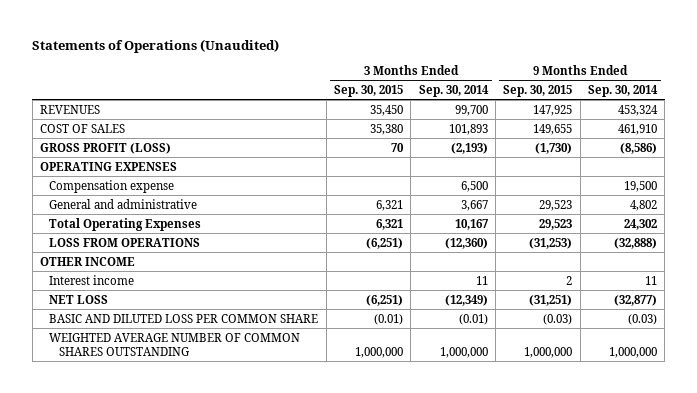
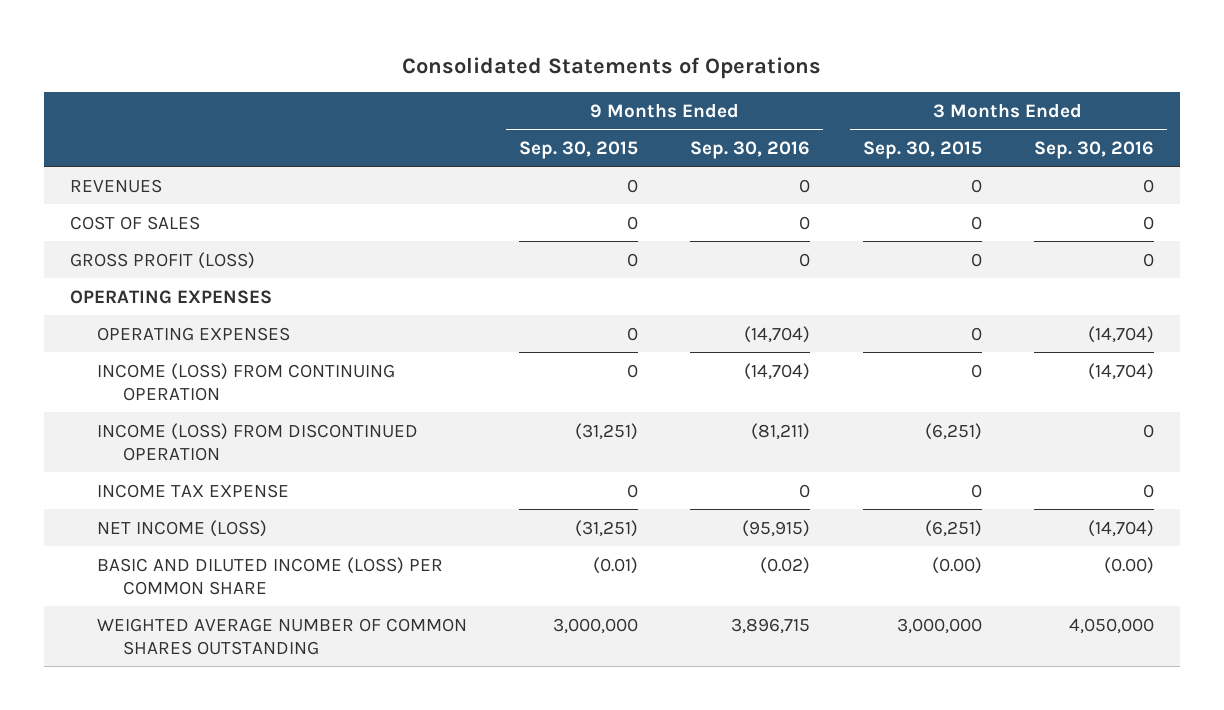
- Statements of Operations (Unaudited)
+ Consolidated Statements of Operations
- | 3 Months Ended Sep. 30, 2015 | 3 Months Ended Sep. 30, 2014 | 9 Months Ended Sep. 30, 2015 | 9 Months Ended Sep. 30, 2014
+ | 9 Months Ended Sep. 30, 2015 | 9 Months Ended Sep. 30, 2016 | 3 Months Ended Sep. 30, 2015 | 3 Months Ended Sep. 30, 2016
- REVENUES | 35,450 | 99,700 | 147,925 | 453,324
- COST OF SALES | 35,380 | 101,893 | 149,655 | 461,910
- GROSS PROFIT (LOSS) | 70 | (2,193) | (1,730) | (8,586)
+ REVENUES | 0 | 0 | 0 | 0
+ COST OF SALES | 0 | 0 | 0 | 0
+ GROSS PROFIT (LOSS) | 0 | 0 | 0 | 0
- Compensation expense | | 6,500 | | 19,500
- General and administrative | 6,321 | 3,667 | 29,523 | 4,802
- Total Operating Expenses | 6,321 | 10,167 | 29,523 | 24,302
- LOSS FROM OPERATIONS | (6,251) | (12,360) | (31,253) | (32,888)
- OTHER INCOME
- Interest income | | 11 | 2 | 11
- NET LOSS | (6,251) | (12,349) | (31,251) | (32,877)
- BASIC AND DILUTED LOSS PER COMMON SHARE | (0.01) | (0.01) | (0.03) | (0.03)
- WEIGHTED AVERAGE NUMBER OF COMMON SHARES OUTSTANDING | 1,000,000 | 1,000,000 | 1,000,000 | 1,000,000
+ OPERATING EXPENSES | 0 | (14,704) | 0 | (14,704)
+ INCOME (LOSS) FROM CONTINUING OPERATION | 0 | (14,704) | 0 | (14,704)
+ INCOME (LOSS) FROM DISCONTINUED OPERATION | (31,251) | (81,211) | (6,251) | 0
+ INCOME TAX EXPENSE | 0 | 0 | 0 | 0
+ NET INCOME (LOSS) | (31,251) | (95,915) | (6,251) | (14,704)
+ BASIC AND DILUTED INCOME (LOSS) PER COMMON SHARE | (0.01) | (0.02) | (0.00) | (0.00)
+ WEIGHTED AVERAGE NUMBER OF COMMON SHARES OUTSTANDING | 3,000,000 | 3,896,715 | 3,000,000 | 4,050,000

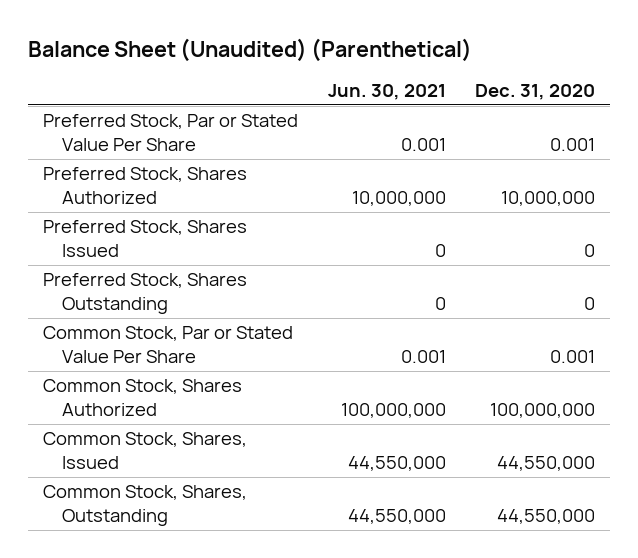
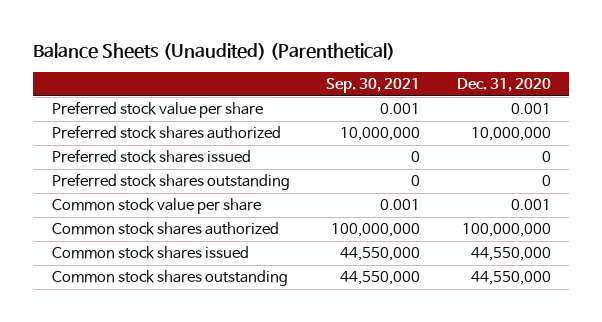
- Balance Sheet (Unaudited) (Parenthetical)
+ Balance Sheets (Unaudited) (Parenthetical)
- | Jun. 30, 2021 | Dec. 31, 2020
+ | Sep. 30, 2021 | Dec. 31, 2020
- Preferred Stock, Par or Stated Value Per Share | 0.001 | 0.001
- Preferred Stock, Shares Authorized | 10,000,000 | 10,000,000
- Preferred Stock, Shares Issued | 0 | 0
- Preferred Stock, Shares Outstanding | 0 | 0
- Common Stock, Par or Stated Value Per Share | 0.001 | 0.001
- Common Stock, Shares Authorized | 100,000,000 | 100,000,000
- Common Stock, Shares, Issued | 44,550,000 | 44,550,000
- Common Stock, Shares, Outstanding | 44,550,000 | 44,550,000
+ Preferred stock value per share | 0.001 | 0.001
+ Preferred stock shares authorized | 10,000,000 | 10,000,000
+ Preferred stock shares issued | 0 | 0
+ Preferred stock shares outstanding | 0 | 0
+ Common stock value per share | 0.001 | 0.001
+ Common stock shares authorized | 100,000,000 | 100,000,000
+ Common stock shares issued | 44,550,000 | 44,550,000
+ Common stock shares outstanding | 44,550,000 | 44,550,000

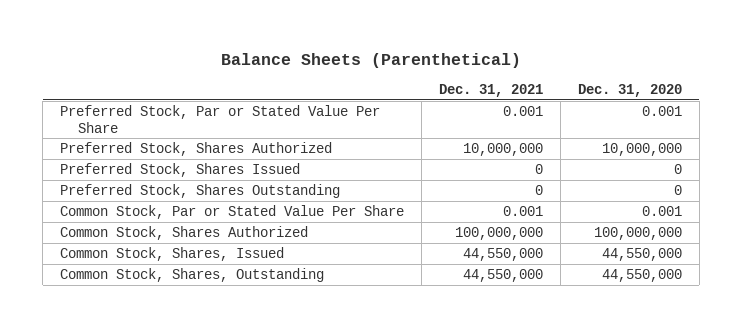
- Balance Sheets (Unaudited) (Parenthetical)
+ Balance Sheets (Parenthetical)
- | Sep. 30, 2021 | Dec. 31, 2020
+ | Dec. 31, 2021 | Dec. 31, 2020
- Preferred stock value per share | 0.001 | 0.001
- Preferred stock shares authorized | 10,000,000 | 10,000,000
- Preferred stock shares issued | 0 | 0
- Preferred stock shares outstanding | 0 | 0
- Common stock value per share | 0.001 | 0.001
- Common stock shares authorized | 100,000,000 | 100,000,000
- Common stock shares issued | 44,550,000 | 44,550,000
- Common stock shares outstanding | 44,550,000 | 44,550,000
+ Preferred Stock, Par or Stated Value Per Share | 0.001 | 0.001
+ Preferred Stock, Shares Authorized | 10,000,000 | 10,000,000
+ Preferred Stock, Shares Issued | 0 | 0
+ Preferred Stock, Shares Outstanding | 0 | 0
+ Common Stock, Par or Stated Value Per Share | 0.001 | 0.001
+ Common Stock, Shares Authorized | 100,000,000 | 100,000,000
+ Common Stock, Shares, Issued | 44,550,000 | 44,550,000
+ Common Stock, Shares, Outstanding | 44,550,000 | 44,550,000

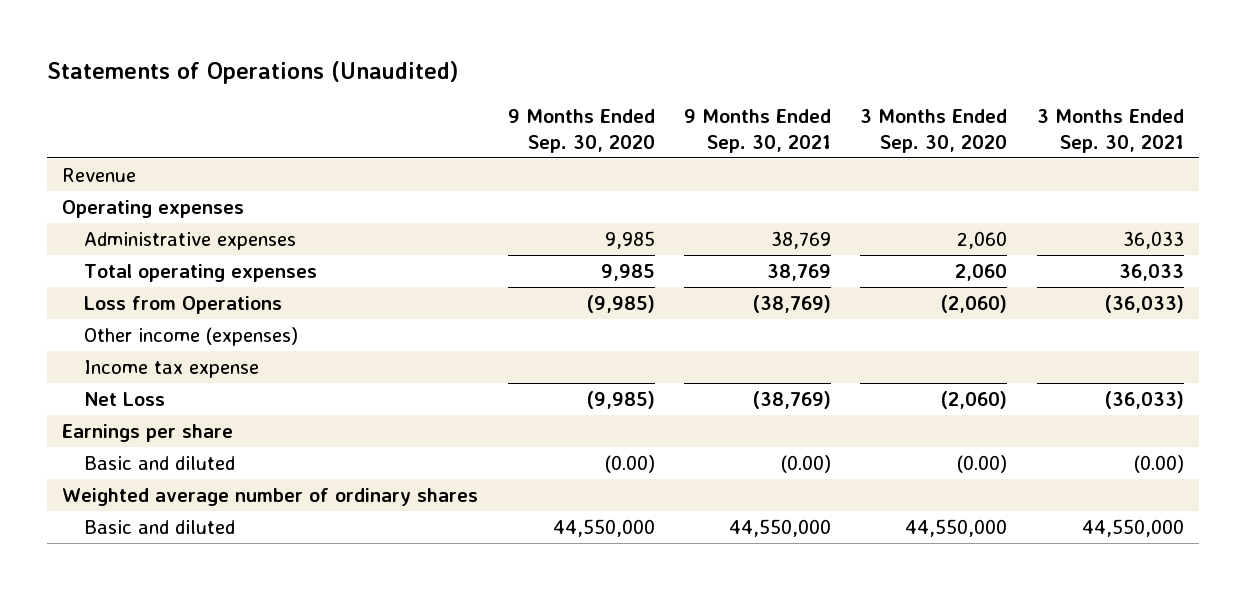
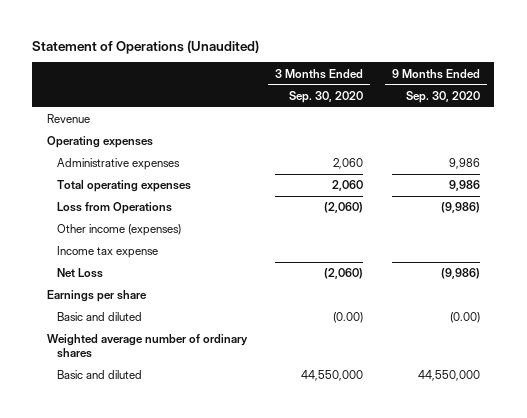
- Statements of Operations (Unaudited)
+ Statement of Operations (Unaudited)
- | 9 Months Ended Sep. 30, 2020 | 9 Months Ended Sep. 30, 2021 | 3 Months Ended Sep. 30, 2020 | 3 Months Ended Sep. 30, 2021
+ | 3 Months Ended Sep. 30, 2020 | 9 Months Ended Sep. 30, 2020
- Administrative expenses | 9,985 | 38,769 | 2,060 | 36,033
- Total operating expenses | 9,985 | 38,769 | 2,060 | 36,033
- Loss from Operations | (9,985) | (38,769) | (2,060) | (36,033)
+ Administrative expenses | 2,060 | 9,986
+ Total operating expenses | 2,060 | 9,986
+ Loss from Operations | (2,060) | (9,986)
- Net Loss | (9,985) | (38,769) | (2,060) | (36,033)
+ Net Loss | (2,060) | (9,986)

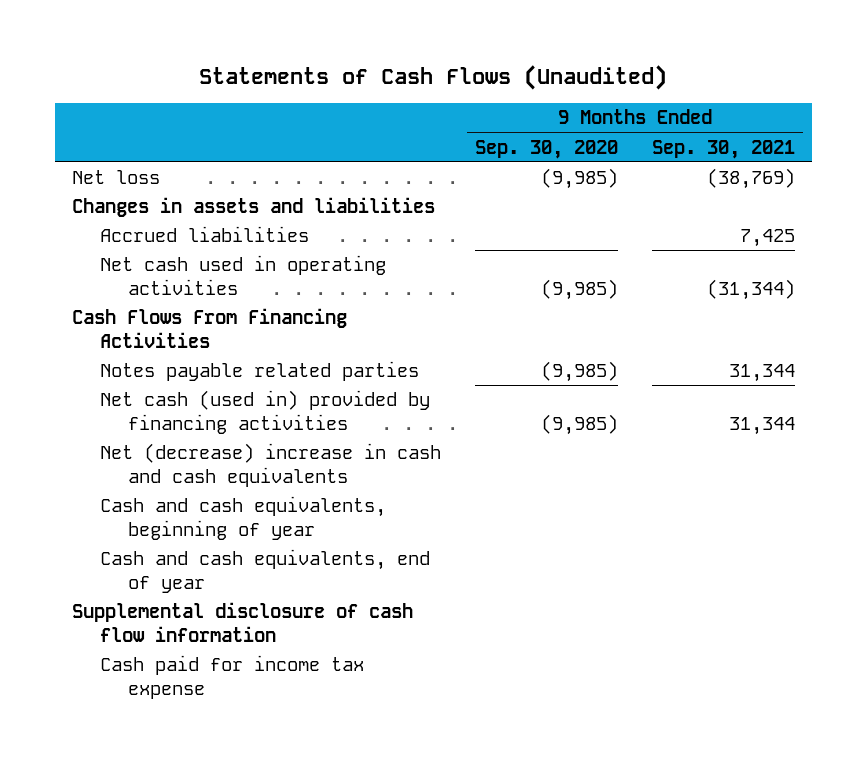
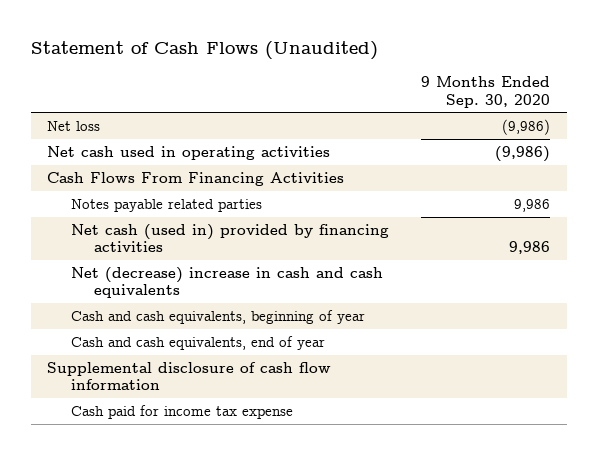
- Statements of Cash Flows (Unaudited)
+ Statement of Cash Flows (Unaudited)
- | 9 Months Ended Sep. 30, 2020 | 9 Months Ended Sep. 30, 2021
+ | 9 Months Ended Sep. 30, 2020
- Net loss | (9,985) | (38,769)
- Changes in assets and liabilities
- Accrued liabilities | | 7,425
- Net cash used in operating activities | (9,985) | (31,344)
+ Net loss | (9,986)
+ Net cash used in operating activities | (9,986)
- Notes payable related parties | (9,985) | 31,344
- Net cash (used in) provided by financing activities | (9,985) | 31,344
+ Notes payable related parties | 9,986
+ Net cash (used in) provided by financing activities | 9,986

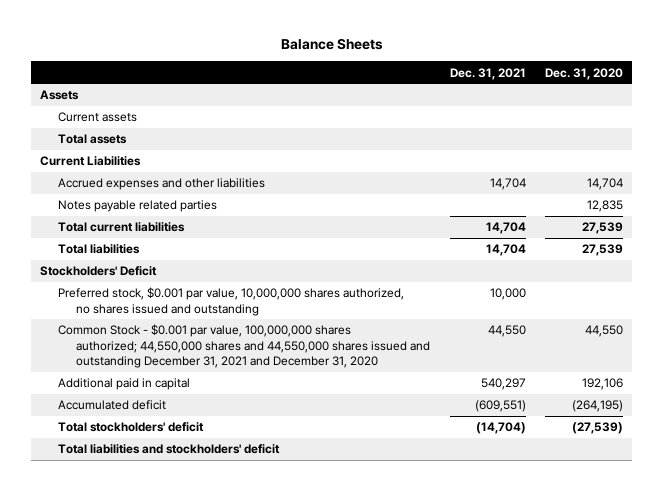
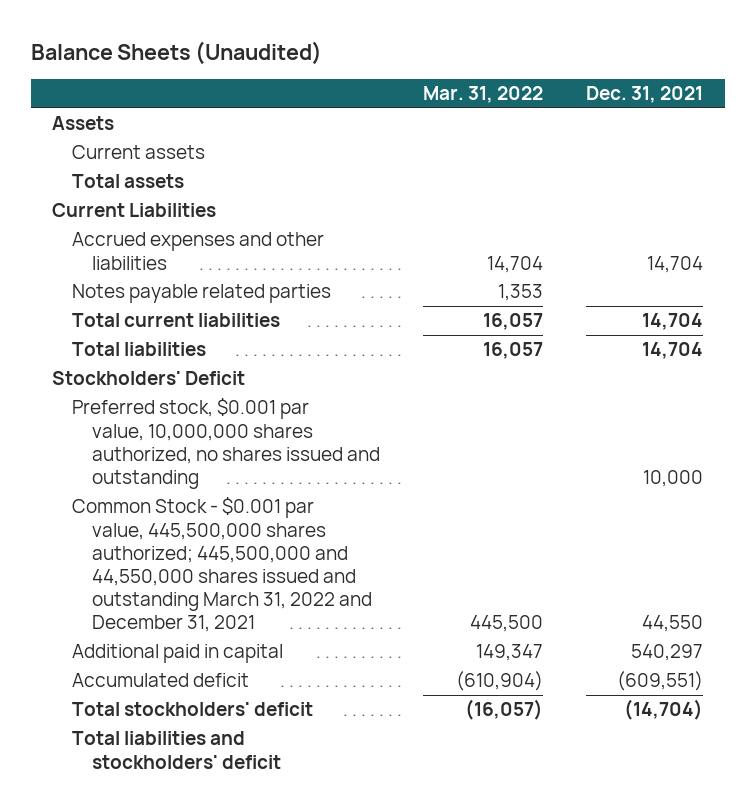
- Balance Sheets
+ Balance Sheets (Unaudited)
- | Dec. 31, 2021 | Dec. 31, 2020
+ | Mar. 31, 2022 | Dec. 31, 2021
- Common Stock - $0.001 par value, 100,000,000 shares authorized; 44,550,000 shares and 44,550,000 shares issued and outstanding December 31, 2021 and December 31, 2020 | 44,550 | 44,550
+ Common Stock - $0.001 par value, 445,500,000 shares authorized; 445,500,000 and 44,550,000 shares issued and outstanding March 31, 2022 and December 31, 2021 | 445,500 | 44,550

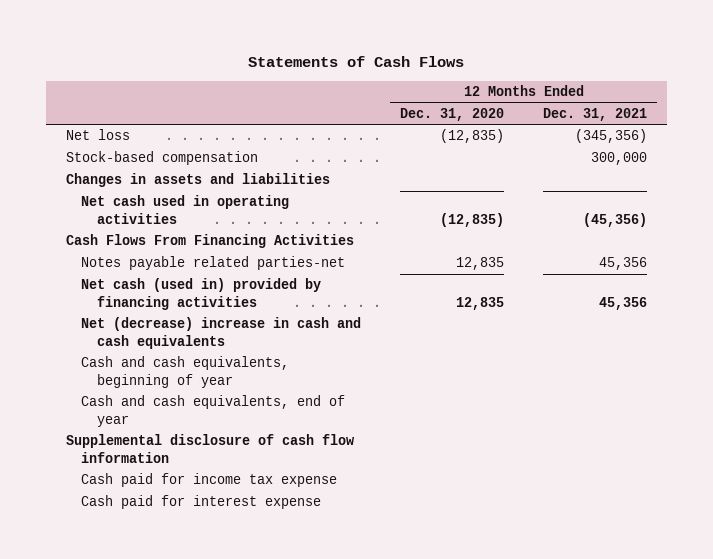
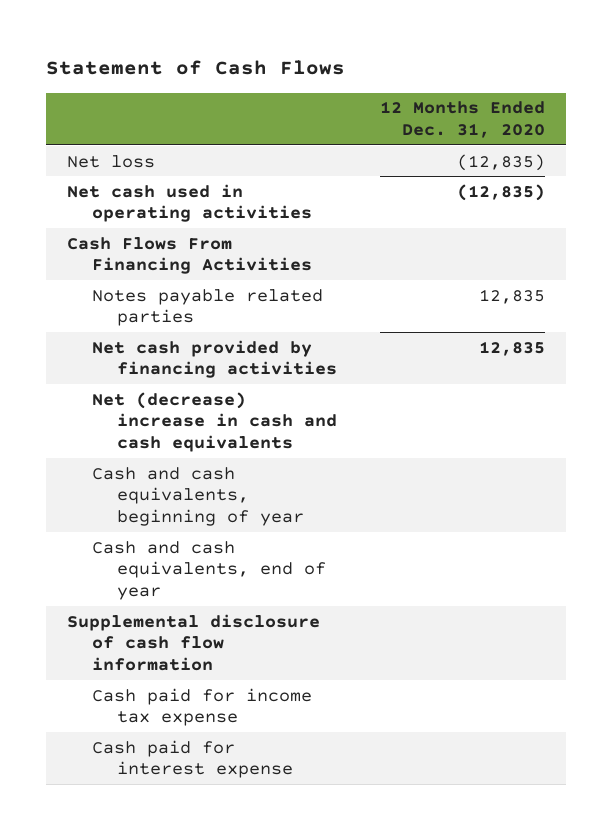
- Statements of Cash Flows
+ Statement of Cash Flows
- | 12 Months Ended Dec. 31, 2020 | 12 Months Ended Dec. 31, 2021
+ | 12 Months Ended Dec. 31, 2020
- Stock-based compensation | | 300,000
- Changes in assets and liabilities
- Notes payable related parties-net | 12,835 | 45,356
- Net cash (used in) provided by financing activities | 12,835 | 45,356
+ Notes payable related parties | 12,835
+ Net cash provided by financing activities | 12,835

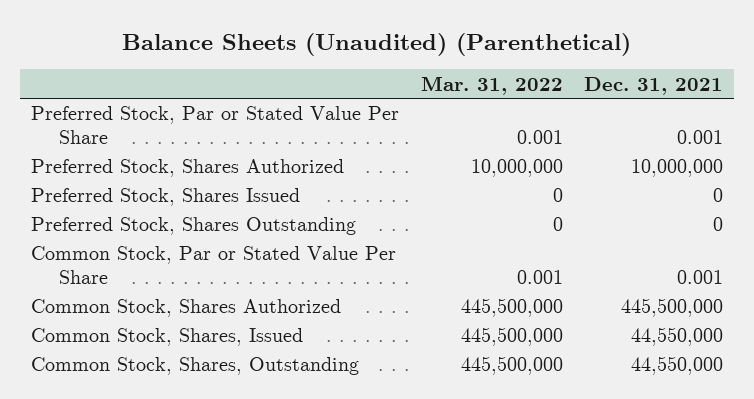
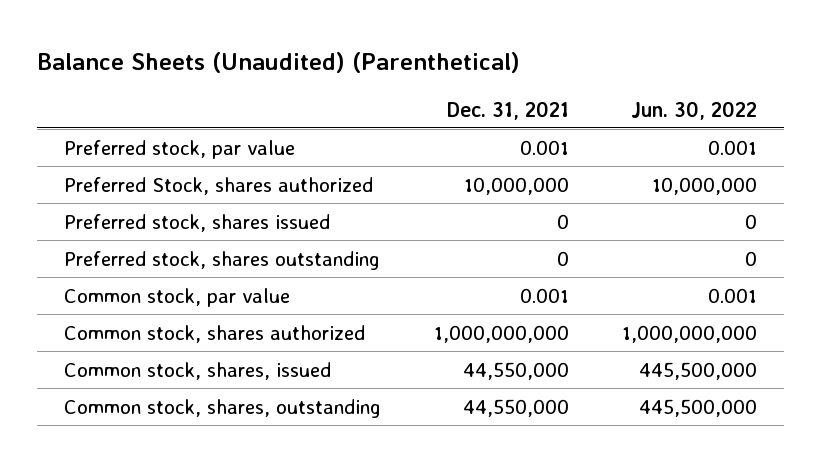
- | Mar. 31, 2022 | Dec. 31, 2021
+ | Dec. 31, 2021 | Jun. 30, 2022
- Preferred Stock, Par or Stated Value Per Share | 0.001 | 0.001
- Preferred Stock, Shares Authorized | 10,000,000 | 10,000,000
- Preferred Stock, Shares Issued | 0 | 0
- Preferred Stock, Shares Outstanding | 0 | 0
- Common Stock, Par or Stated Value Per Share | 0.001 | 0.001
- Common Stock, Shares Authorized | 445,500,000 | 445,500,000
- Common Stock, Shares, Issued | 445,500,000 | 44,550,000
- Common Stock, Shares, Outstanding | 445,500,000 | 44,550,000
+ Preferred stock, par value | 0.001 | 0.001
+ Preferred Stock, shares authorized | 10,000,000 | 10,000,000
+ Preferred stock, shares issued | 0 | 0
+ Preferred stock, shares outstanding | 0 | 0
+ Common stock, par value | 0.001 | 0.001
+ Common stock, shares authorized | 1,000,000,000 | 1,000,000,000
+ Common stock, shares, issued | 44,550,000 | 445,500,000
+ Common stock, shares, outstanding | 44,550,000 | 445,500,000

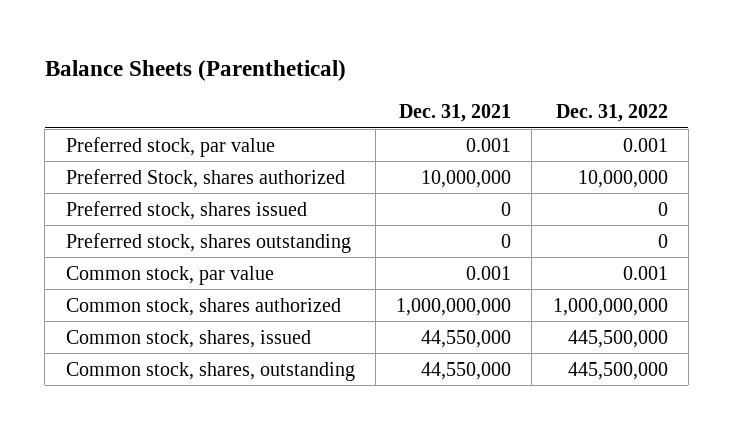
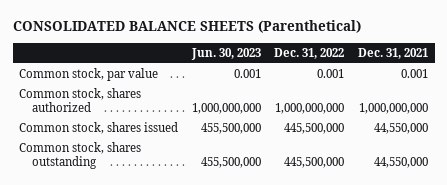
- Balance Sheets (Parenthetical)
+ CONSOLIDATED BALANCE SHEETS (Parenthetical)
- | Dec. 31, 2021 | Dec. 31, 2022
+ | Jun. 30, 2023 | Dec. 31, 2022 | Dec. 31, 2021
- Preferred stock, par value | 0.001 | 0.001
- Preferred Stock, shares authorized | 10,000,000 | 10,000,000
- Preferred stock, shares issued | 0 | 0
- Preferred stock, shares outstanding | 0 | 0
- Common stock, shares, issued | 44,550,000 | 445,500,000
- Common stock, shares, outstanding | 44,550,000 | 445,500,000
+ Common stock, shares issued | 455,500,000 | 445,500,000 | 44,550,000
+ Common stock, shares outstanding | 455,500,000 | 445,500,000 | 44,550,000

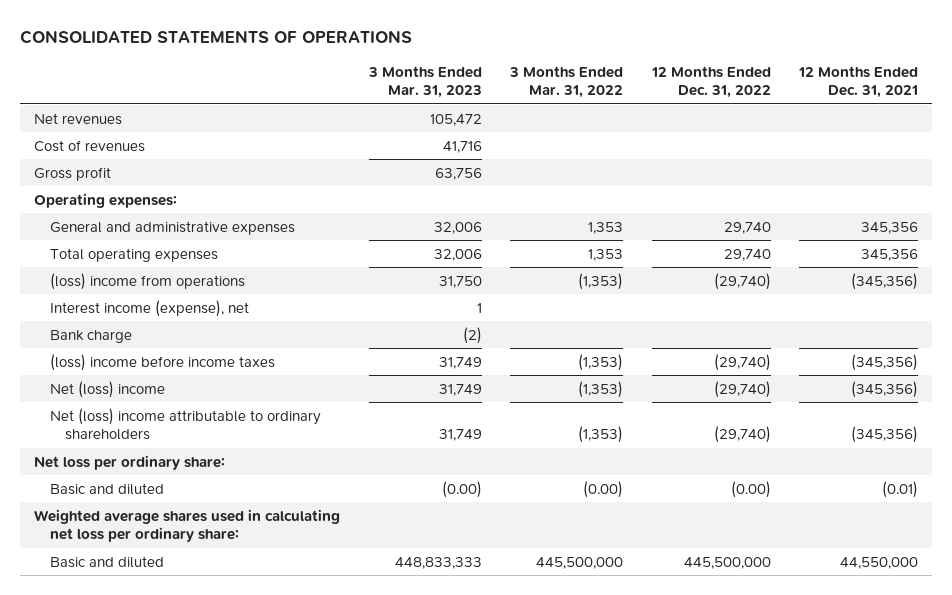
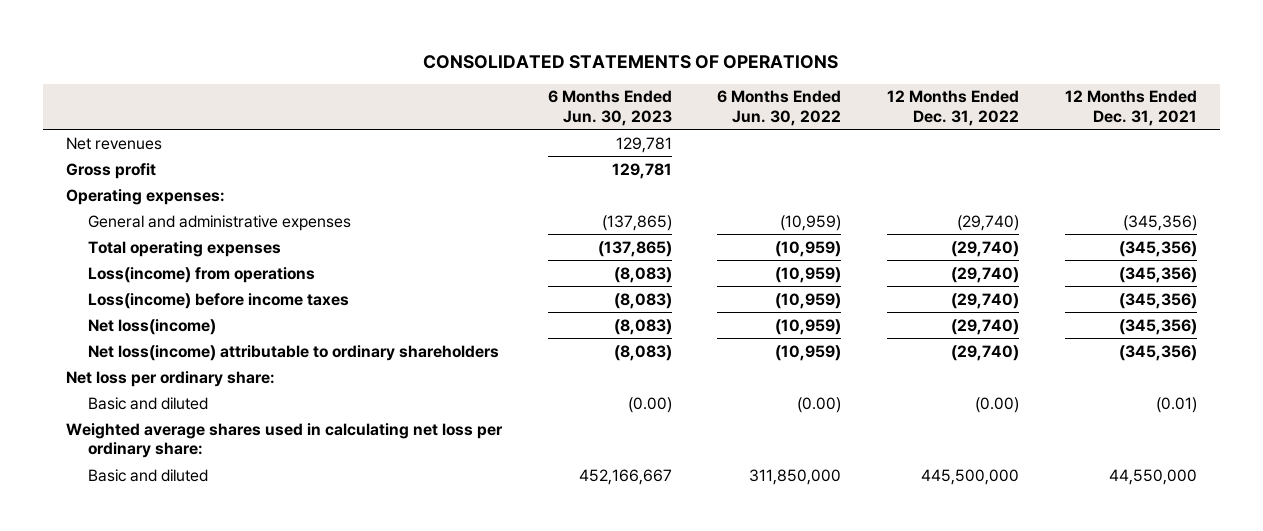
- | 3 Months Ended Mar. 31, 2023 | 3 Months Ended Mar. 31, 2022 | 12 Months Ended Dec. 31, 2022 | 12 Months Ended Dec. 31, 2021
+ | 6 Months Ended Jun. 30, 2023 | 6 Months Ended Jun. 30, 2022 | 12 Months Ended Dec. 31, 2022 | 12 Months Ended Dec. 31, 2021
- Cost of revenues | 41,716 | | |
- General and administrative expenses | 32,006 | 1,353 | 29,740 | 345,356
- Total operating expenses | 32,006 | 1,353 | 29,740 | 345,356
- (loss) income from operations | 31,750 | (1,353) | (29,740) | (345,356)
- Interest income (expense), net | 1 | | |
- Bank charge | (2) | | |
- (loss) income before income taxes | 31,749 | (1,353) | (29,740) | (345,356)
- Net (loss) income | 31,749 | (1,353) | (29,740) | (345,356)
- Net (loss) income attributable to ordinary shareholders | 31,749 | (1,353) | (29,740) | (345,356)
+ General and administrative expenses | (137,865) | (10,959) | (29,740) | (345,356)
+ Total operating expenses | (137,865) | (10,959) | (29,740) | (345,356)
+ Loss(income) from operations | (8,083) | (10,959) | (29,740) | (345,356)
+ Loss(income) before income taxes | (8,083) | (10,959) | (29,740) | (345,356)
+ Net loss(income) | (8,083) | (10,959) | (29,740) | (345,356)
+ Net loss(income) attributable to ordinary shareholders | (8,083) | (10,959) | (29,740) | (345,356)

